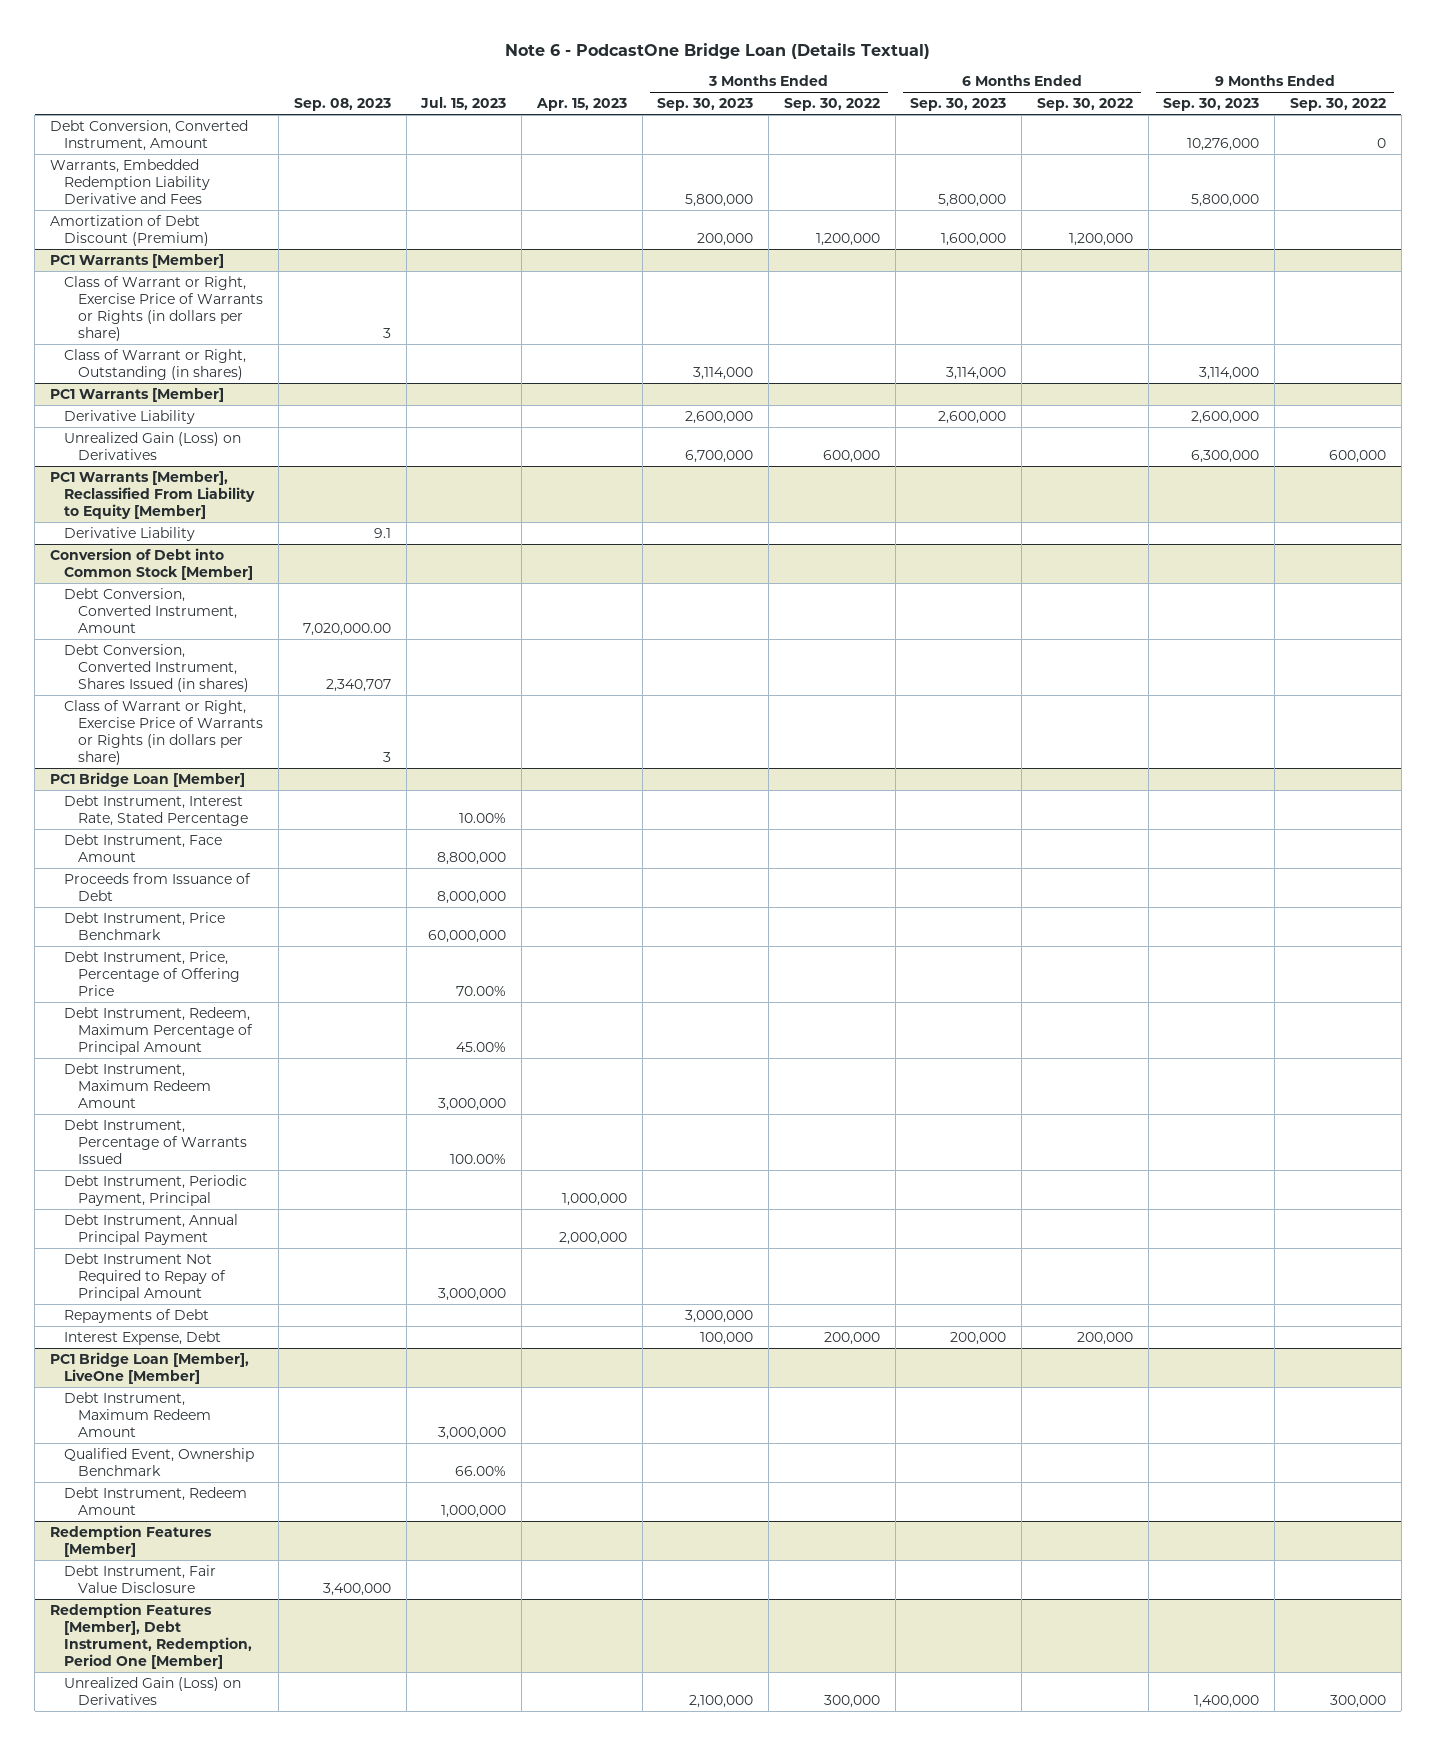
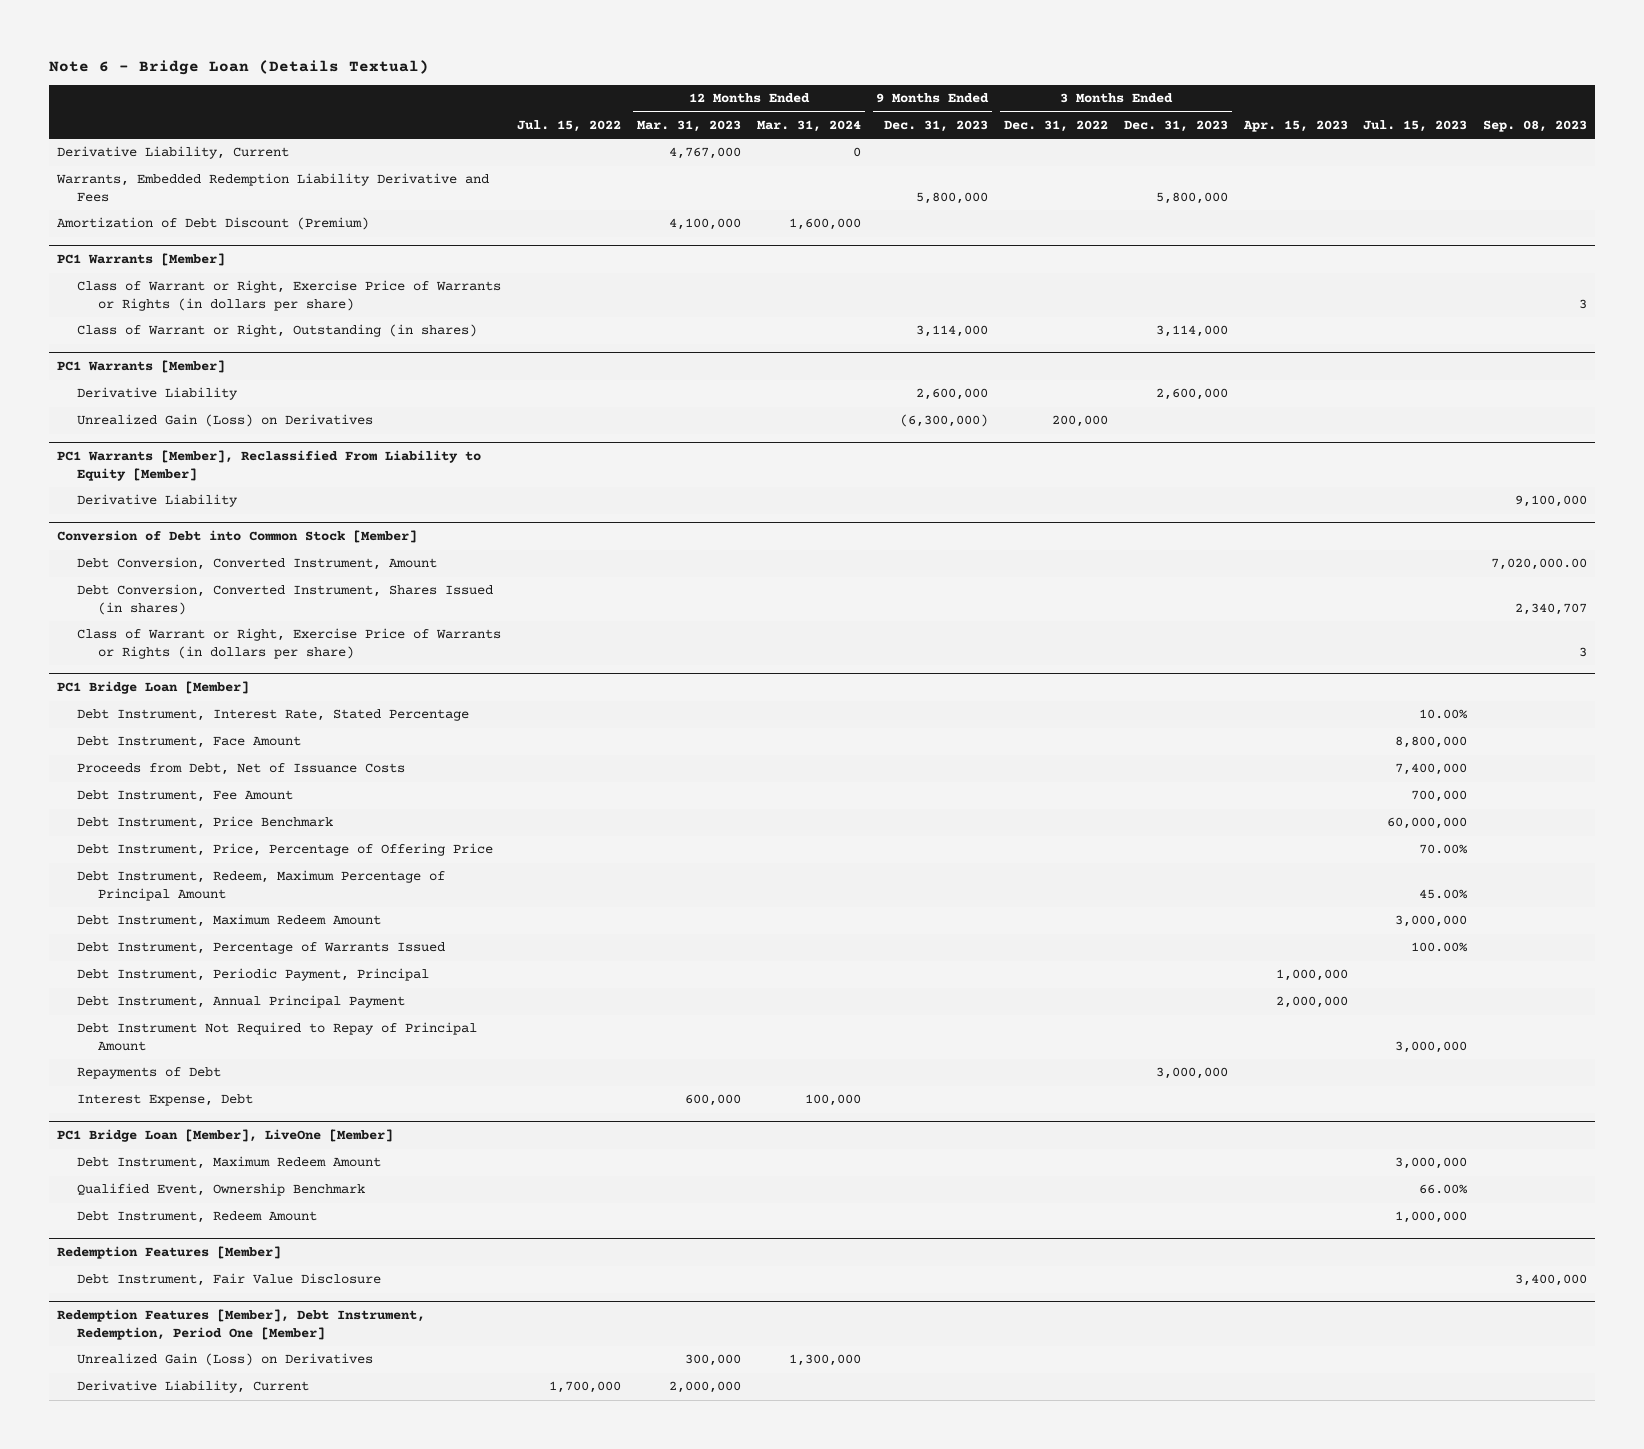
- Note 6 - PodcastOne Bridge Loan (Details Textual)
+ Note 6 - Bridge Loan (Details Textual)
- | Sep. 08, 2023 | Jul. 15, 2023 | Apr. 15, 2023 | 3 Months Ended Sep. 30, 2023 | 3 Months Ended Sep. 30, 2022 | 6 Months Ended Sep. 30, 2023 | 6 Months Ended Sep. 30, 2022 | 9 Months Ended Sep. 30, 2023 | 9 Months Ended Sep. 30, 2022
+ | Jul. 15, 2022 | 12 Months Ended Mar. 31, 2023 | 12 Months Ended Mar. 31, 2024 | 9 Months Ended Dec. 31, 2023 | 3 Months Ended Dec. 31, 2022 | 3 Months Ended Dec. 31, 2023 | Apr. 15, 2023 | Jul. 15, 2023 | Sep. 08, 2023
- Debt Conversion, Converted Instrument, Amount | | | | | | | | 10,276,000 | 0
+ Derivative Liability, Current | | 4,767,000 | 0 | | | | | |
@ PC1 Warrants [Member], Reclassified From Liability to Equity [Member]
- Derivative Liability | 9.1 | | | | | | | |
+ Derivative Liability | | | | | | | | | 9,100,000
@ PC1 Bridge Loan [Member]
- Proceeds from Issuance of Debt | | 8,000,000 | | | | | | |
+ Proceeds from Debt, Net of Issuance Costs | | | | | | | | 7,400,000 |
+ Debt Instrument, Fee Amount | | | | | | | | 700,000 |
@ Redemption Features [Member], Debt Instrument, Redemption, Period One [Member]
+ Derivative Liability, Current | 1,700,000 | 2,000,000 | | | | | | |

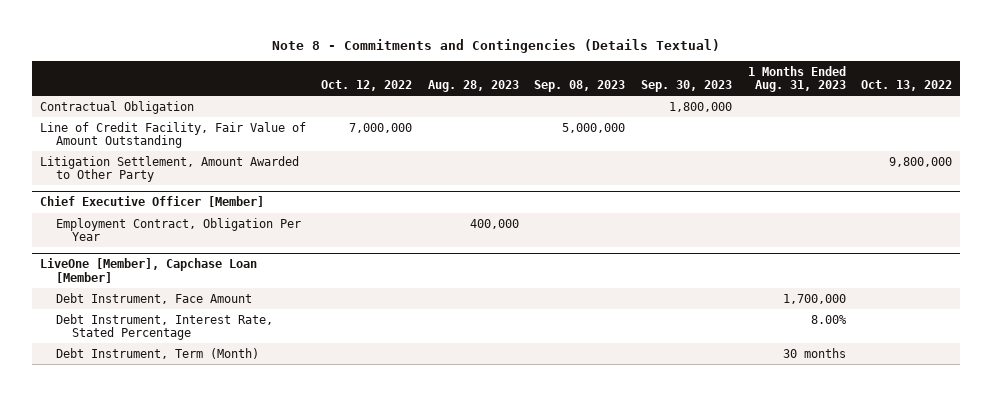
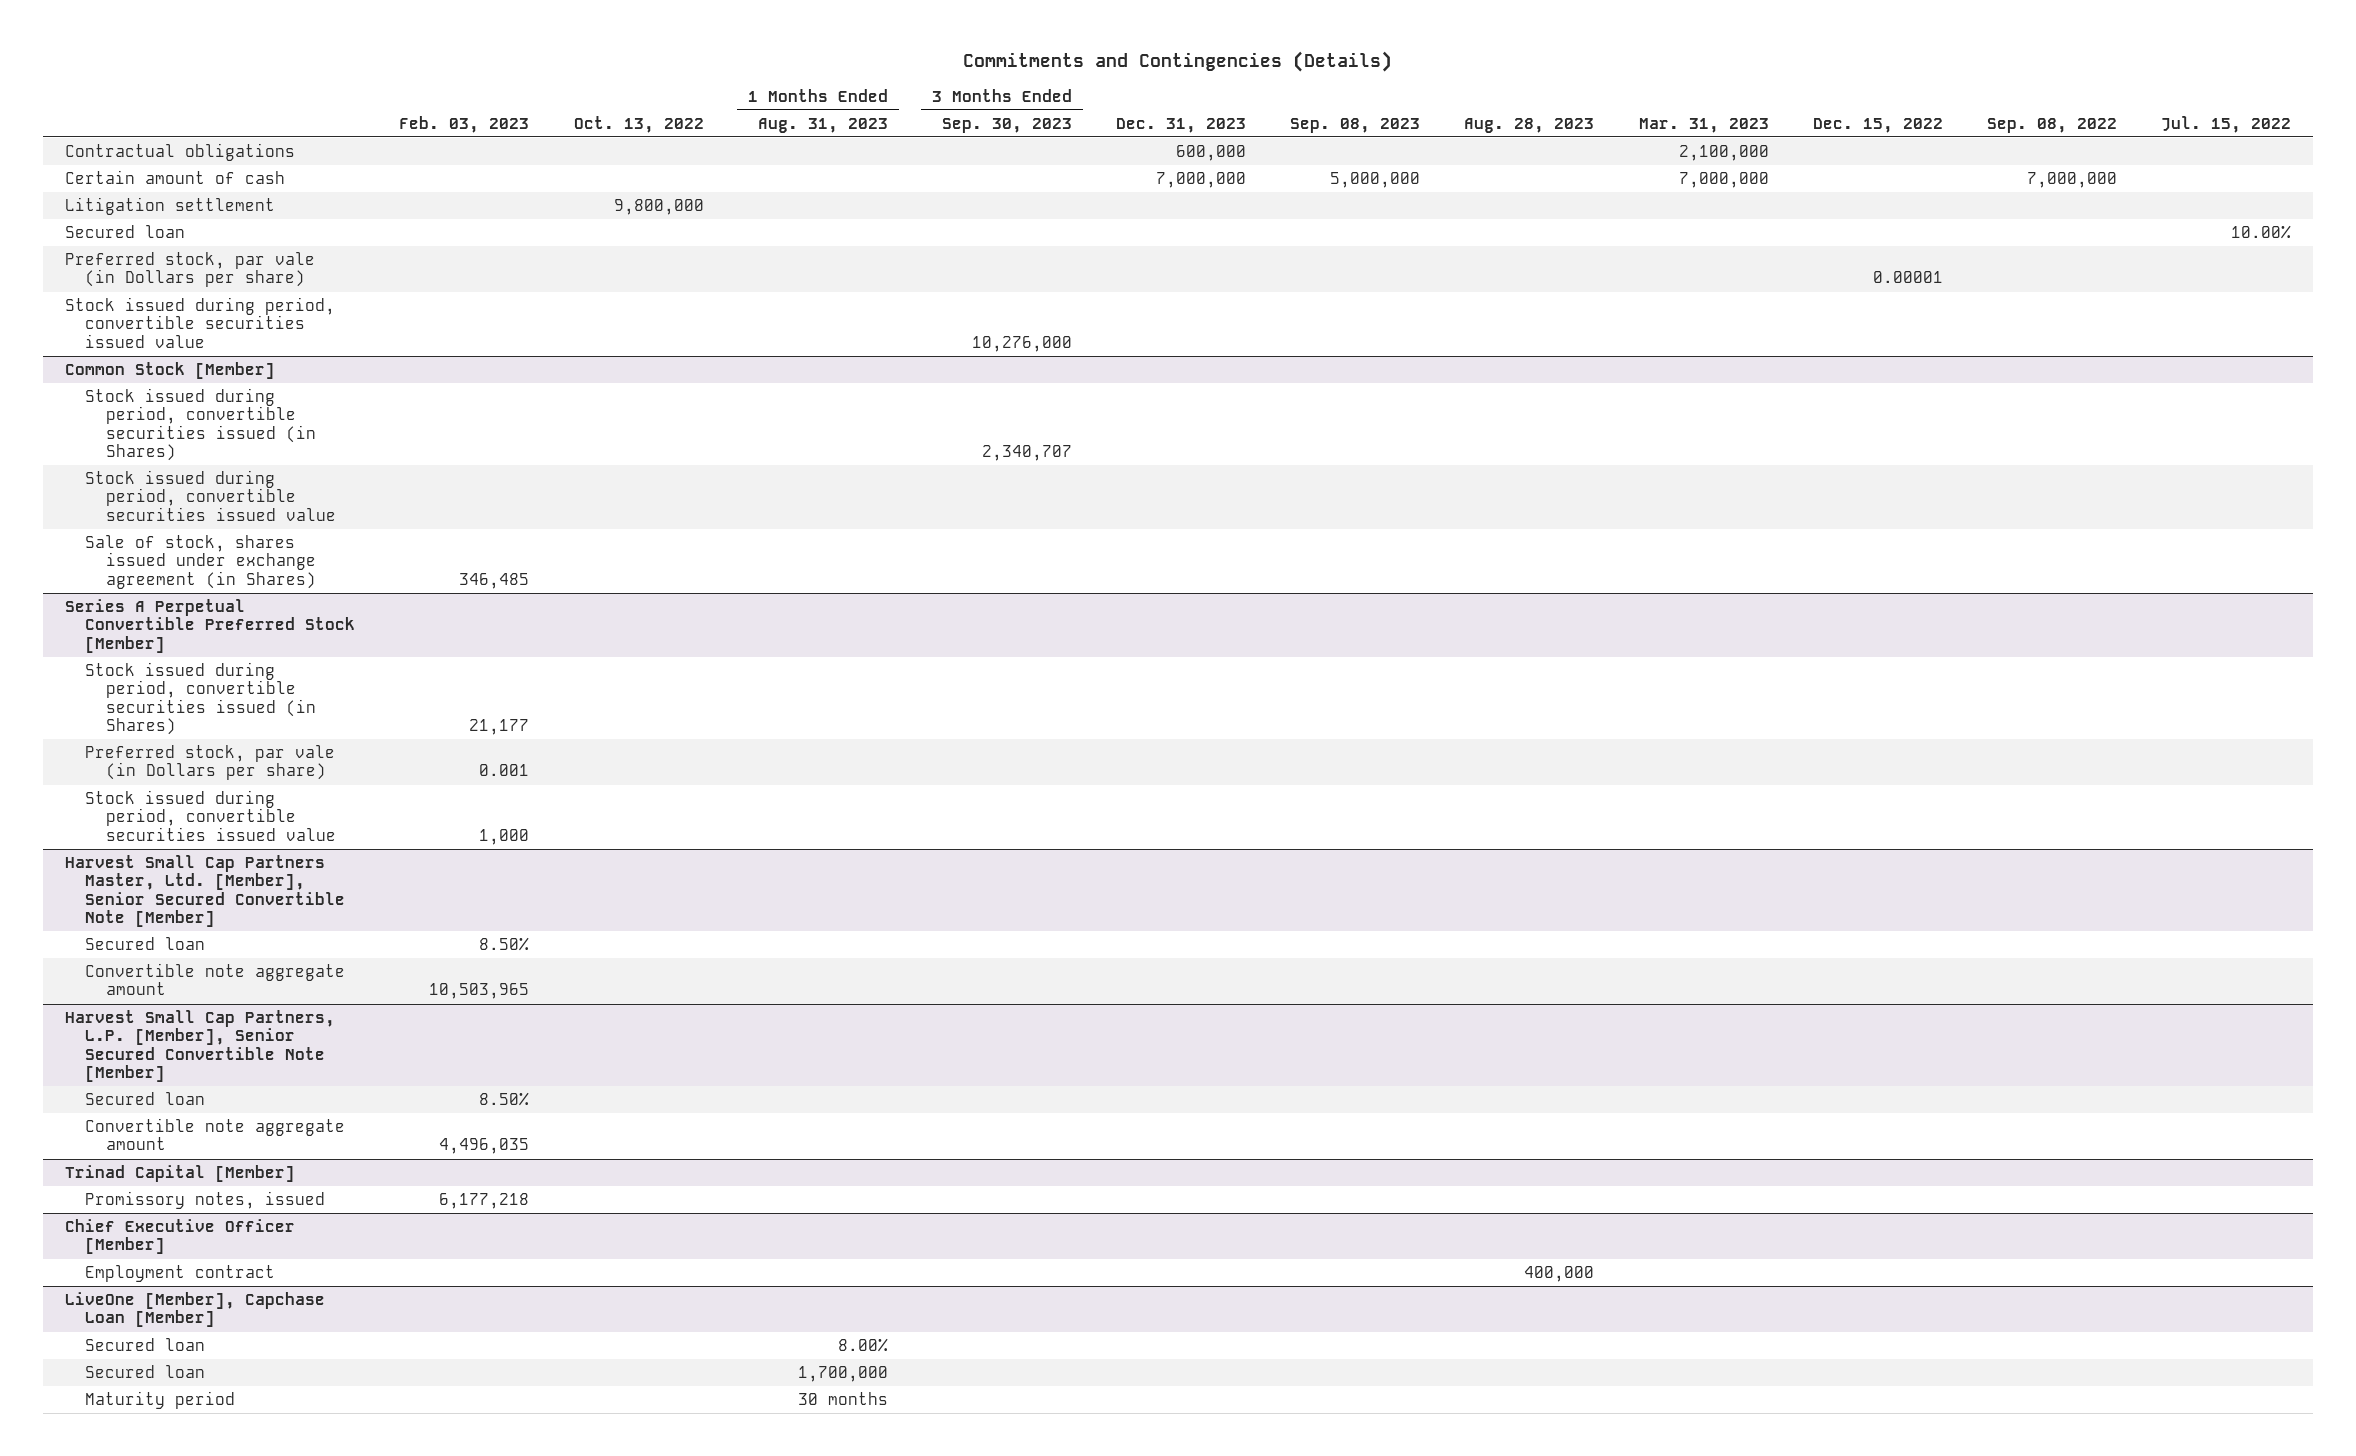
- Note 8 - Commitments and Contingencies (Details Textual)
+ Commitments and Contingencies (Details)
- | Oct. 12, 2022 | Aug. 28, 2023 | Sep. 08, 2023 | Sep. 30, 2023 | 1 Months Ended Aug. 31, 2023 | Oct. 13, 2022
+ | Feb. 03, 2023 | Oct. 13, 2022 | 1 Months Ended Aug. 31, 2023 | 3 Months Ended Sep. 30, 2023 | Dec. 31, 2023 | Sep. 08, 2023 | Aug. 28, 2023 | Mar. 31, 2023 | Dec. 15, 2022 | Sep. 08, 2022 | Jul. 15, 2022
- Contractual Obligation | | | | 1,800,000 | |
- Line of Credit Facility, Fair Value of Amount Outstanding | 7,000,000 | | 5,000,000 | | |
- Litigation Settlement, Amount Awarded to Other Party | | | | | | 9,800,000
+ Contractual obligations | | | | | 600,000 | | | 2,100,000 | | |
+ Certain amount of cash | | | | | 7,000,000 | 5,000,000 | | 7,000,000 | | 7,000,000 |
+ Litigation settlement | | 9,800,000 | | | | | | | | |
+ Secured loan | | | | | | | | | | | 10.00%
+ Preferred stock, par vale (in Dollars per share) | | | | | | | | | 0.00001 | |
+ Stock issued during period, convertible securities issued value | | | | 10,276,000 | | | | | | |
+ Common Stock [Member]
+ Stock issued during period, convertible securities issued (in Shares) | | | | 2,340,707 | | | | | | |
+ Stock issued during period, convertible securities issued value
+ Sale of stock, shares issued under exchange agreement (in Shares) | 346,485 | | | | | | | | | |
+ Series A Perpetual Convertible Preferred Stock [Member]
+ Stock issued during period, convertible securities issued (in Shares) | 21,177 | | | | | | | | | |
+ Preferred stock, par vale (in Dollars per share) | 0.001 | | | | | | | | | |
+ Stock issued during period, convertible securities issued value | 1,000 | | | | | | | | | |
+ Harvest Small Cap Partners Master, Ltd. [Member], Senior Secured Convertible Note [Member]
+ Secured loan | 8.50% | | | | | | | | | |
+ Convertible note aggregate amount | 10,503,965 | | | | | | | | | |
+ Harvest Small Cap Partners, L.P. [Member], Senior Secured Convertible Note [Member]
+ Secured loan | 8.50% | | | | | | | | | |
+ Convertible note aggregate amount | 4,496,035 | | | | | | | | | |
+ Trinad Capital [Member]
+ Promissory notes, issued | 6,177,218 | | | | | | | | | |
@ Chief Executive Officer [Member]
- Employment Contract, Obligation Per Year | | 400,000 | | | |
+ Employment contract | | | | | | | 400,000 | | | |
@ LiveOne [Member], Capchase Loan [Member]
- Debt Instrument, Face Amount | | | | | 1,700,000 |
- Debt Instrument, Interest Rate, Stated Percentage | | | | | 8.00% |
- Debt Instrument, Term (Month) | | | | | 30 months |
+ Secured loan | | | 8.00% | | | | | | | |
+ Secured loan | | | 1,700,000 | | | | | | | |
+ Maturity period | | | 30 months | | | | | | | |

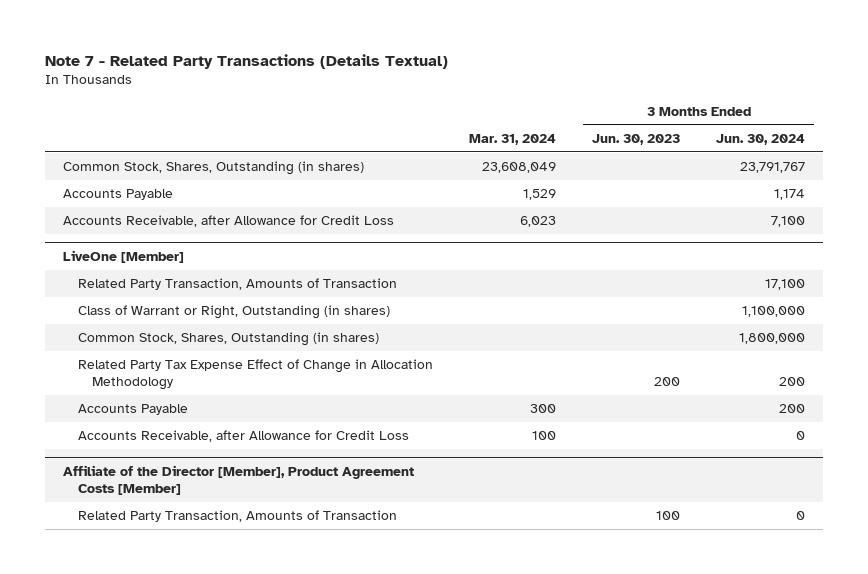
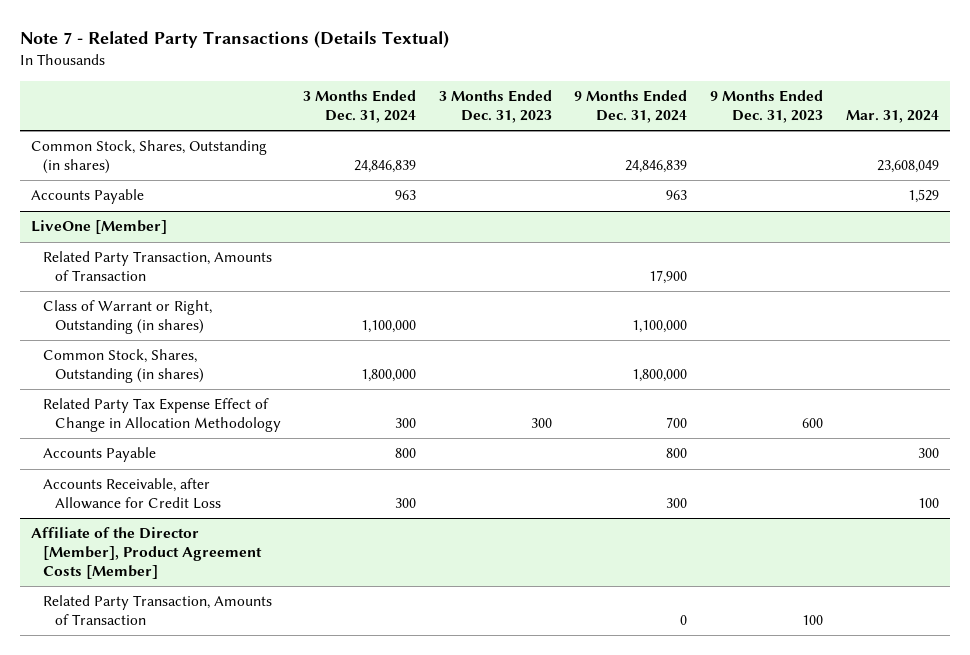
- | Mar. 31, 2024 | 3 Months Ended Jun. 30, 2023 | 3 Months Ended Jun. 30, 2024
+ | 3 Months Ended Dec. 31, 2024 | 3 Months Ended Dec. 31, 2023 | 9 Months Ended Dec. 31, 2024 | 9 Months Ended Dec. 31, 2023 | Mar. 31, 2024
- Accounts Receivable, after Allowance for Credit Loss | 6,023 | | 7,100

